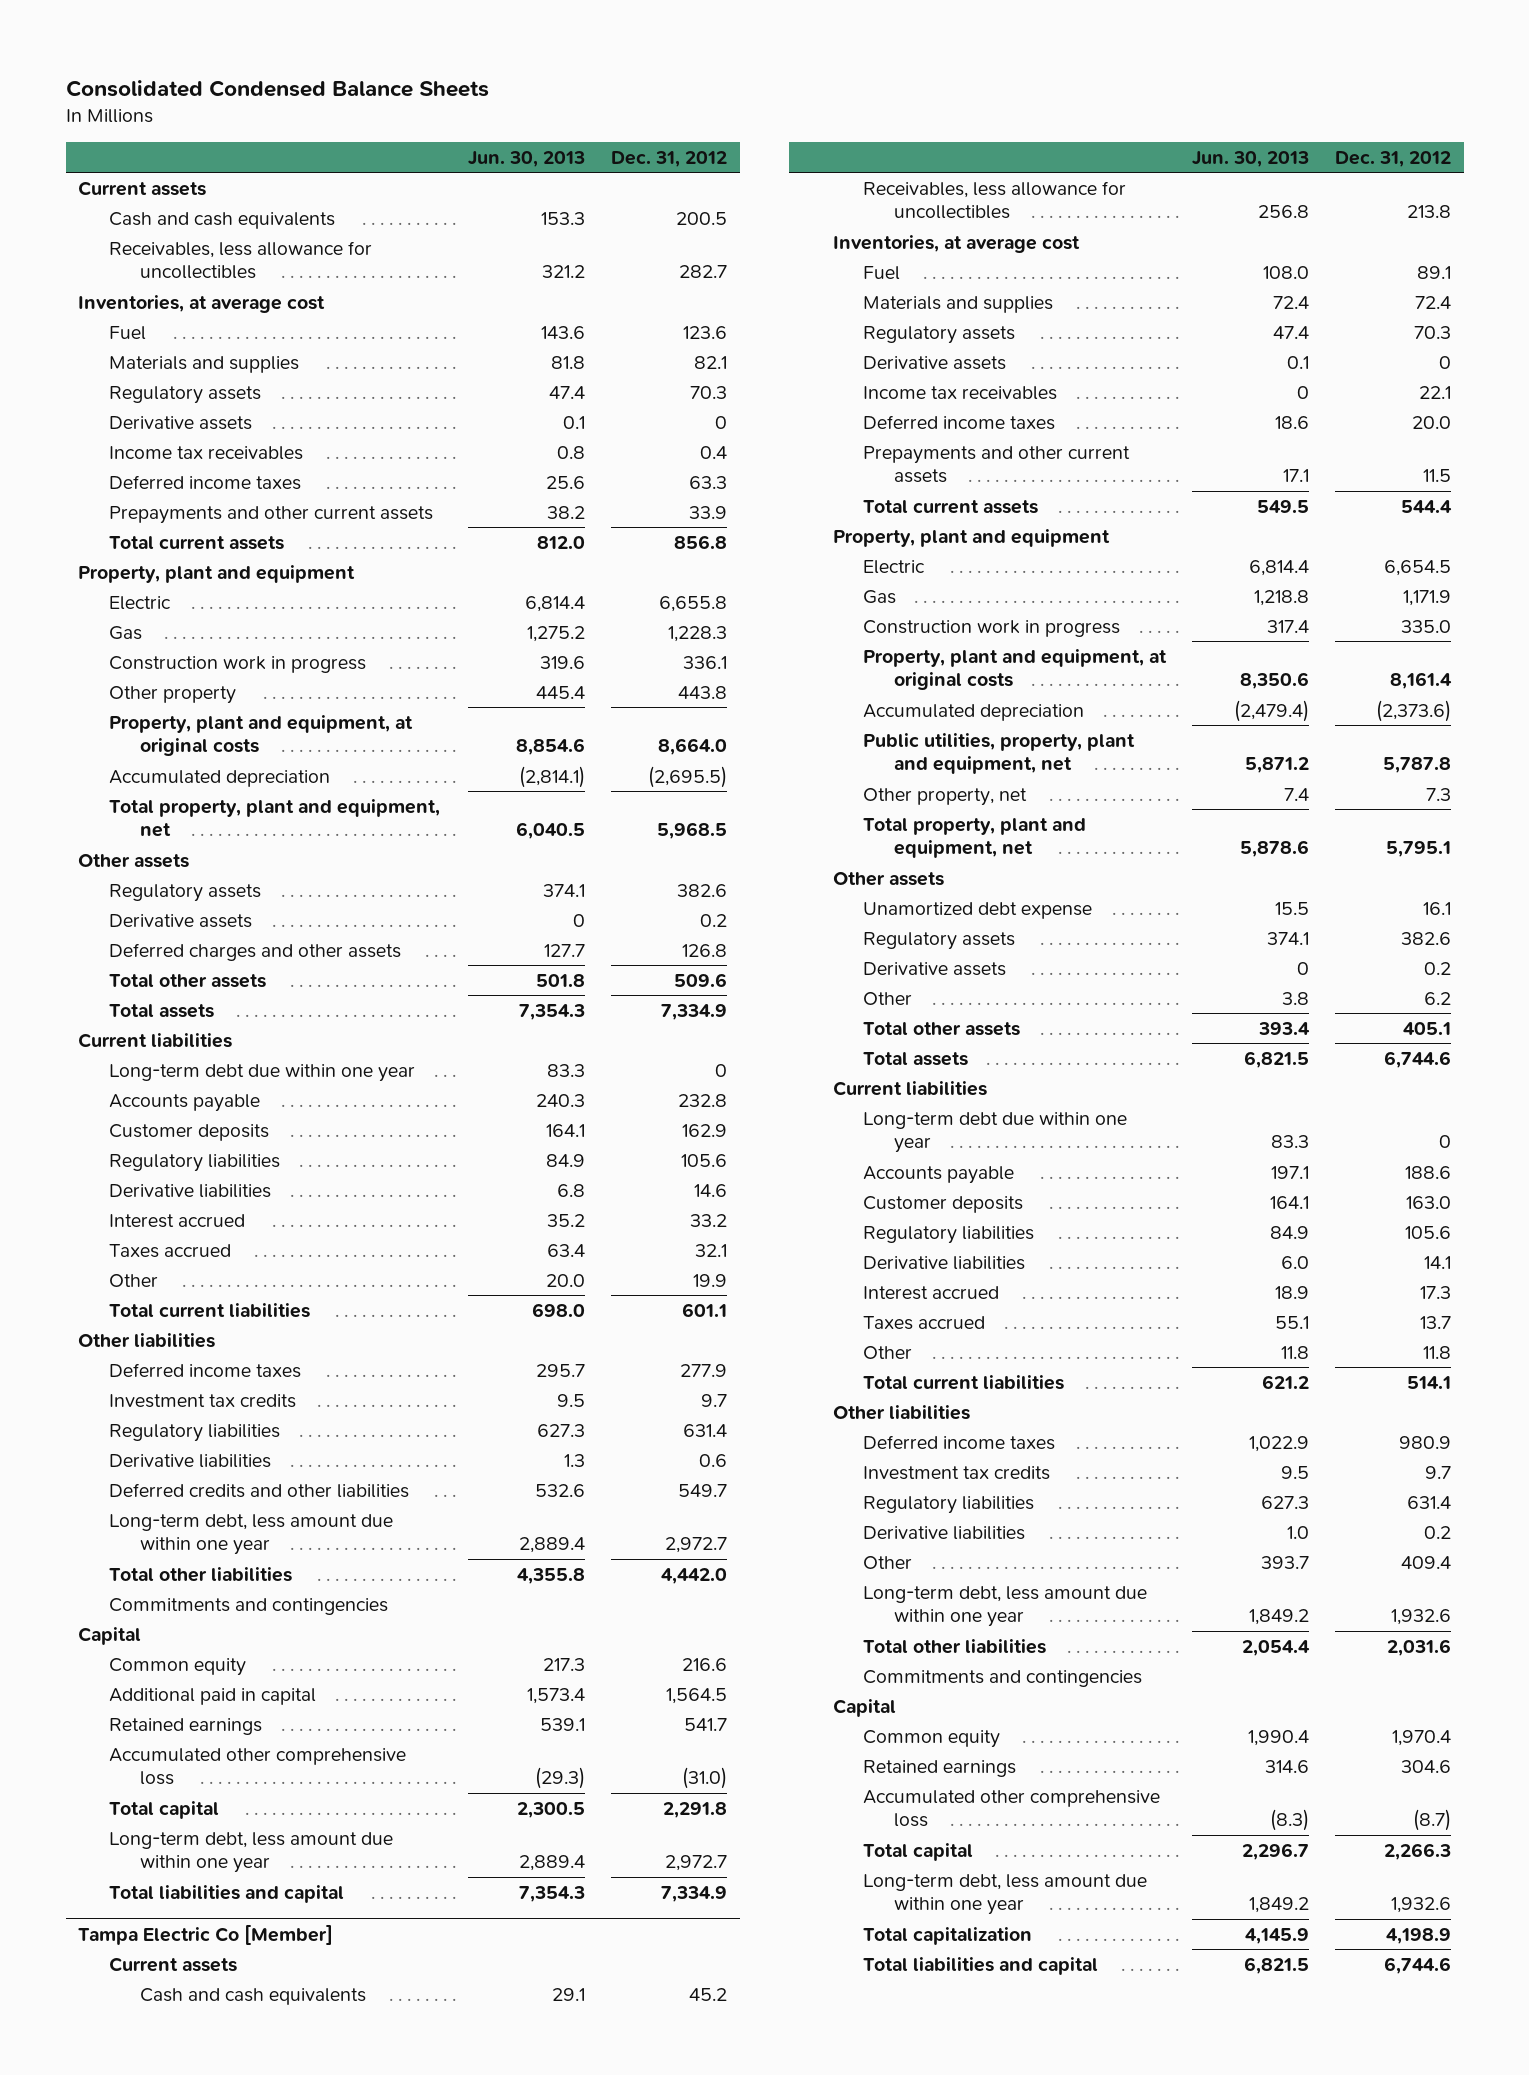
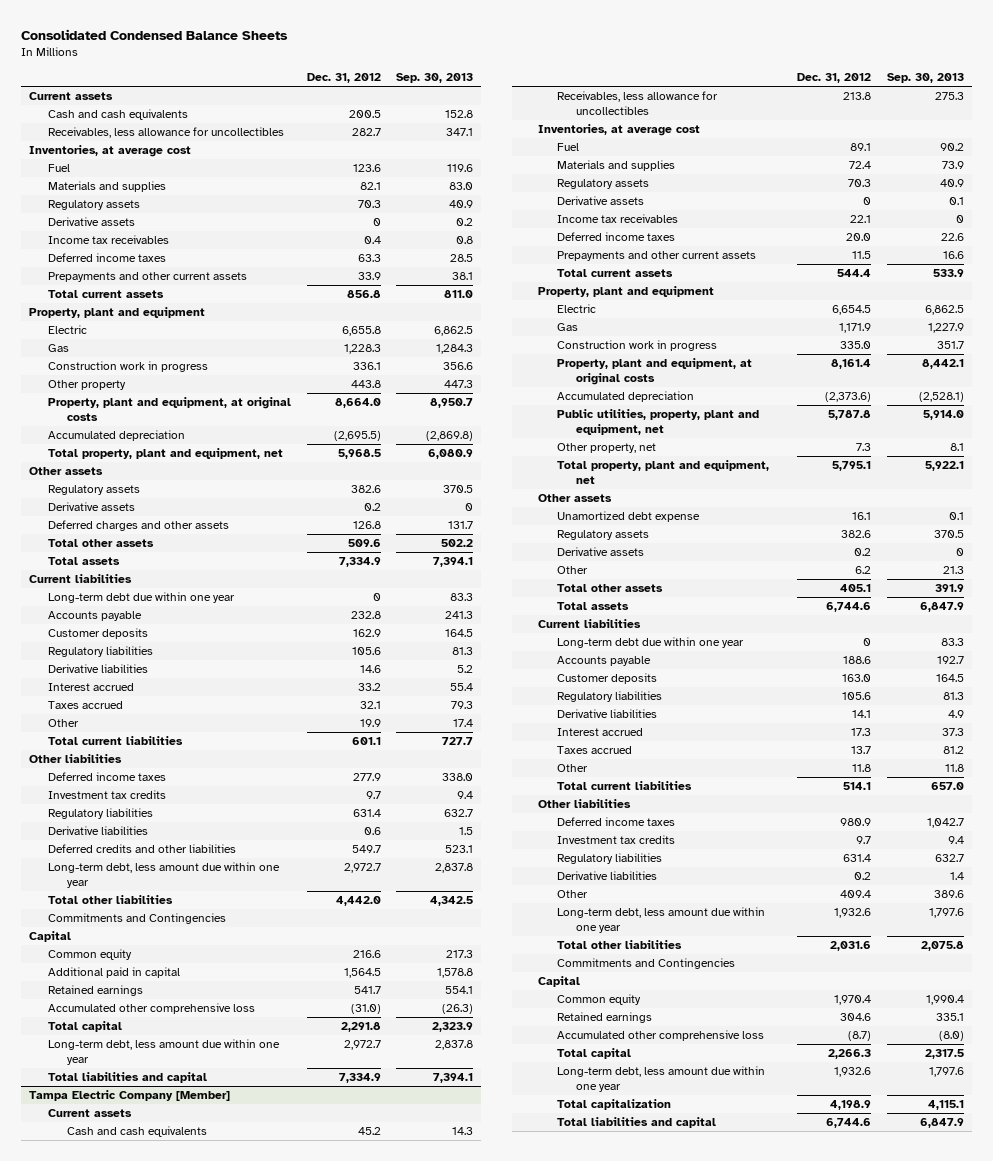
- | Jun. 30, 2013 | Dec. 31, 2012
+ | Dec. 31, 2012 | Sep. 30, 2013
- Commitments and contingencies
+ Commitments and Contingencies
- Tampa Electric Co [Member]
+ Tampa Electric Company [Member]
- Commitments and contingencies
+ Commitments and Contingencies

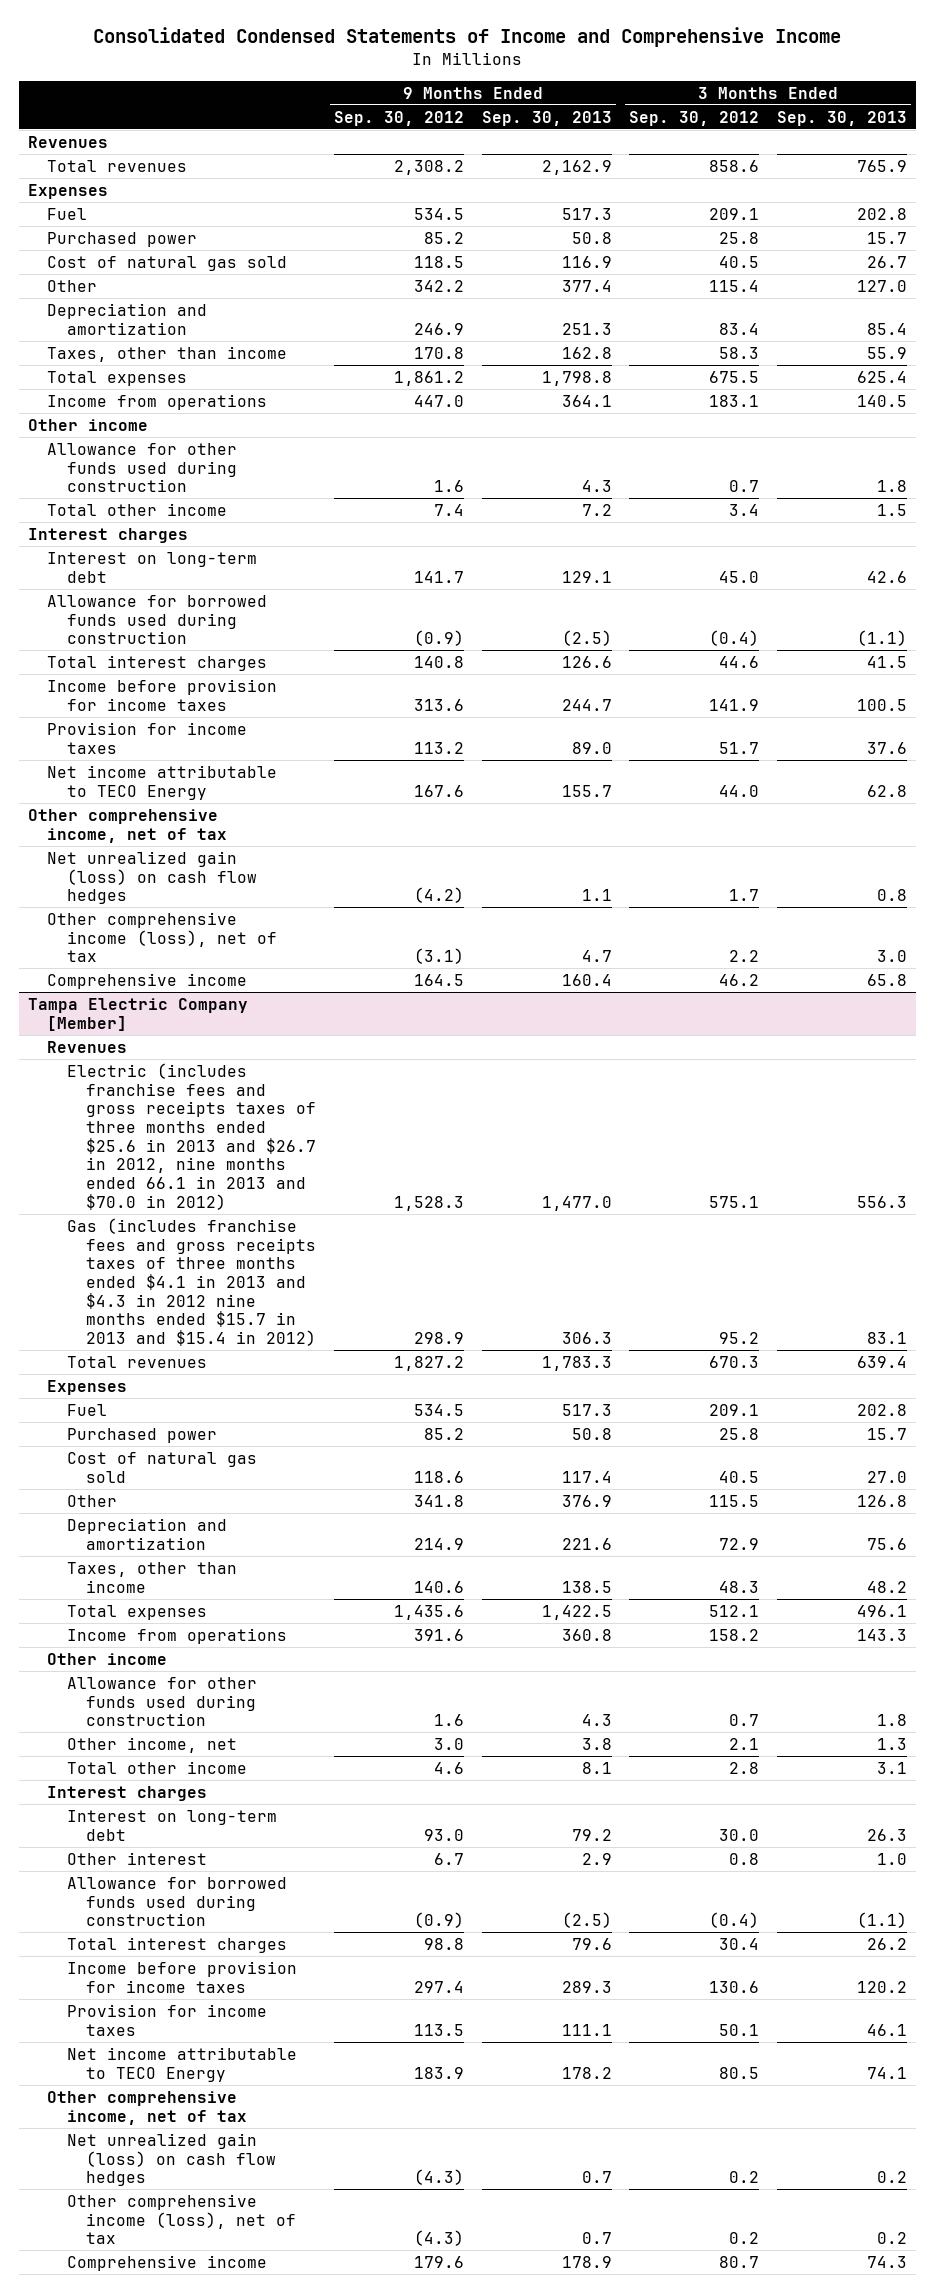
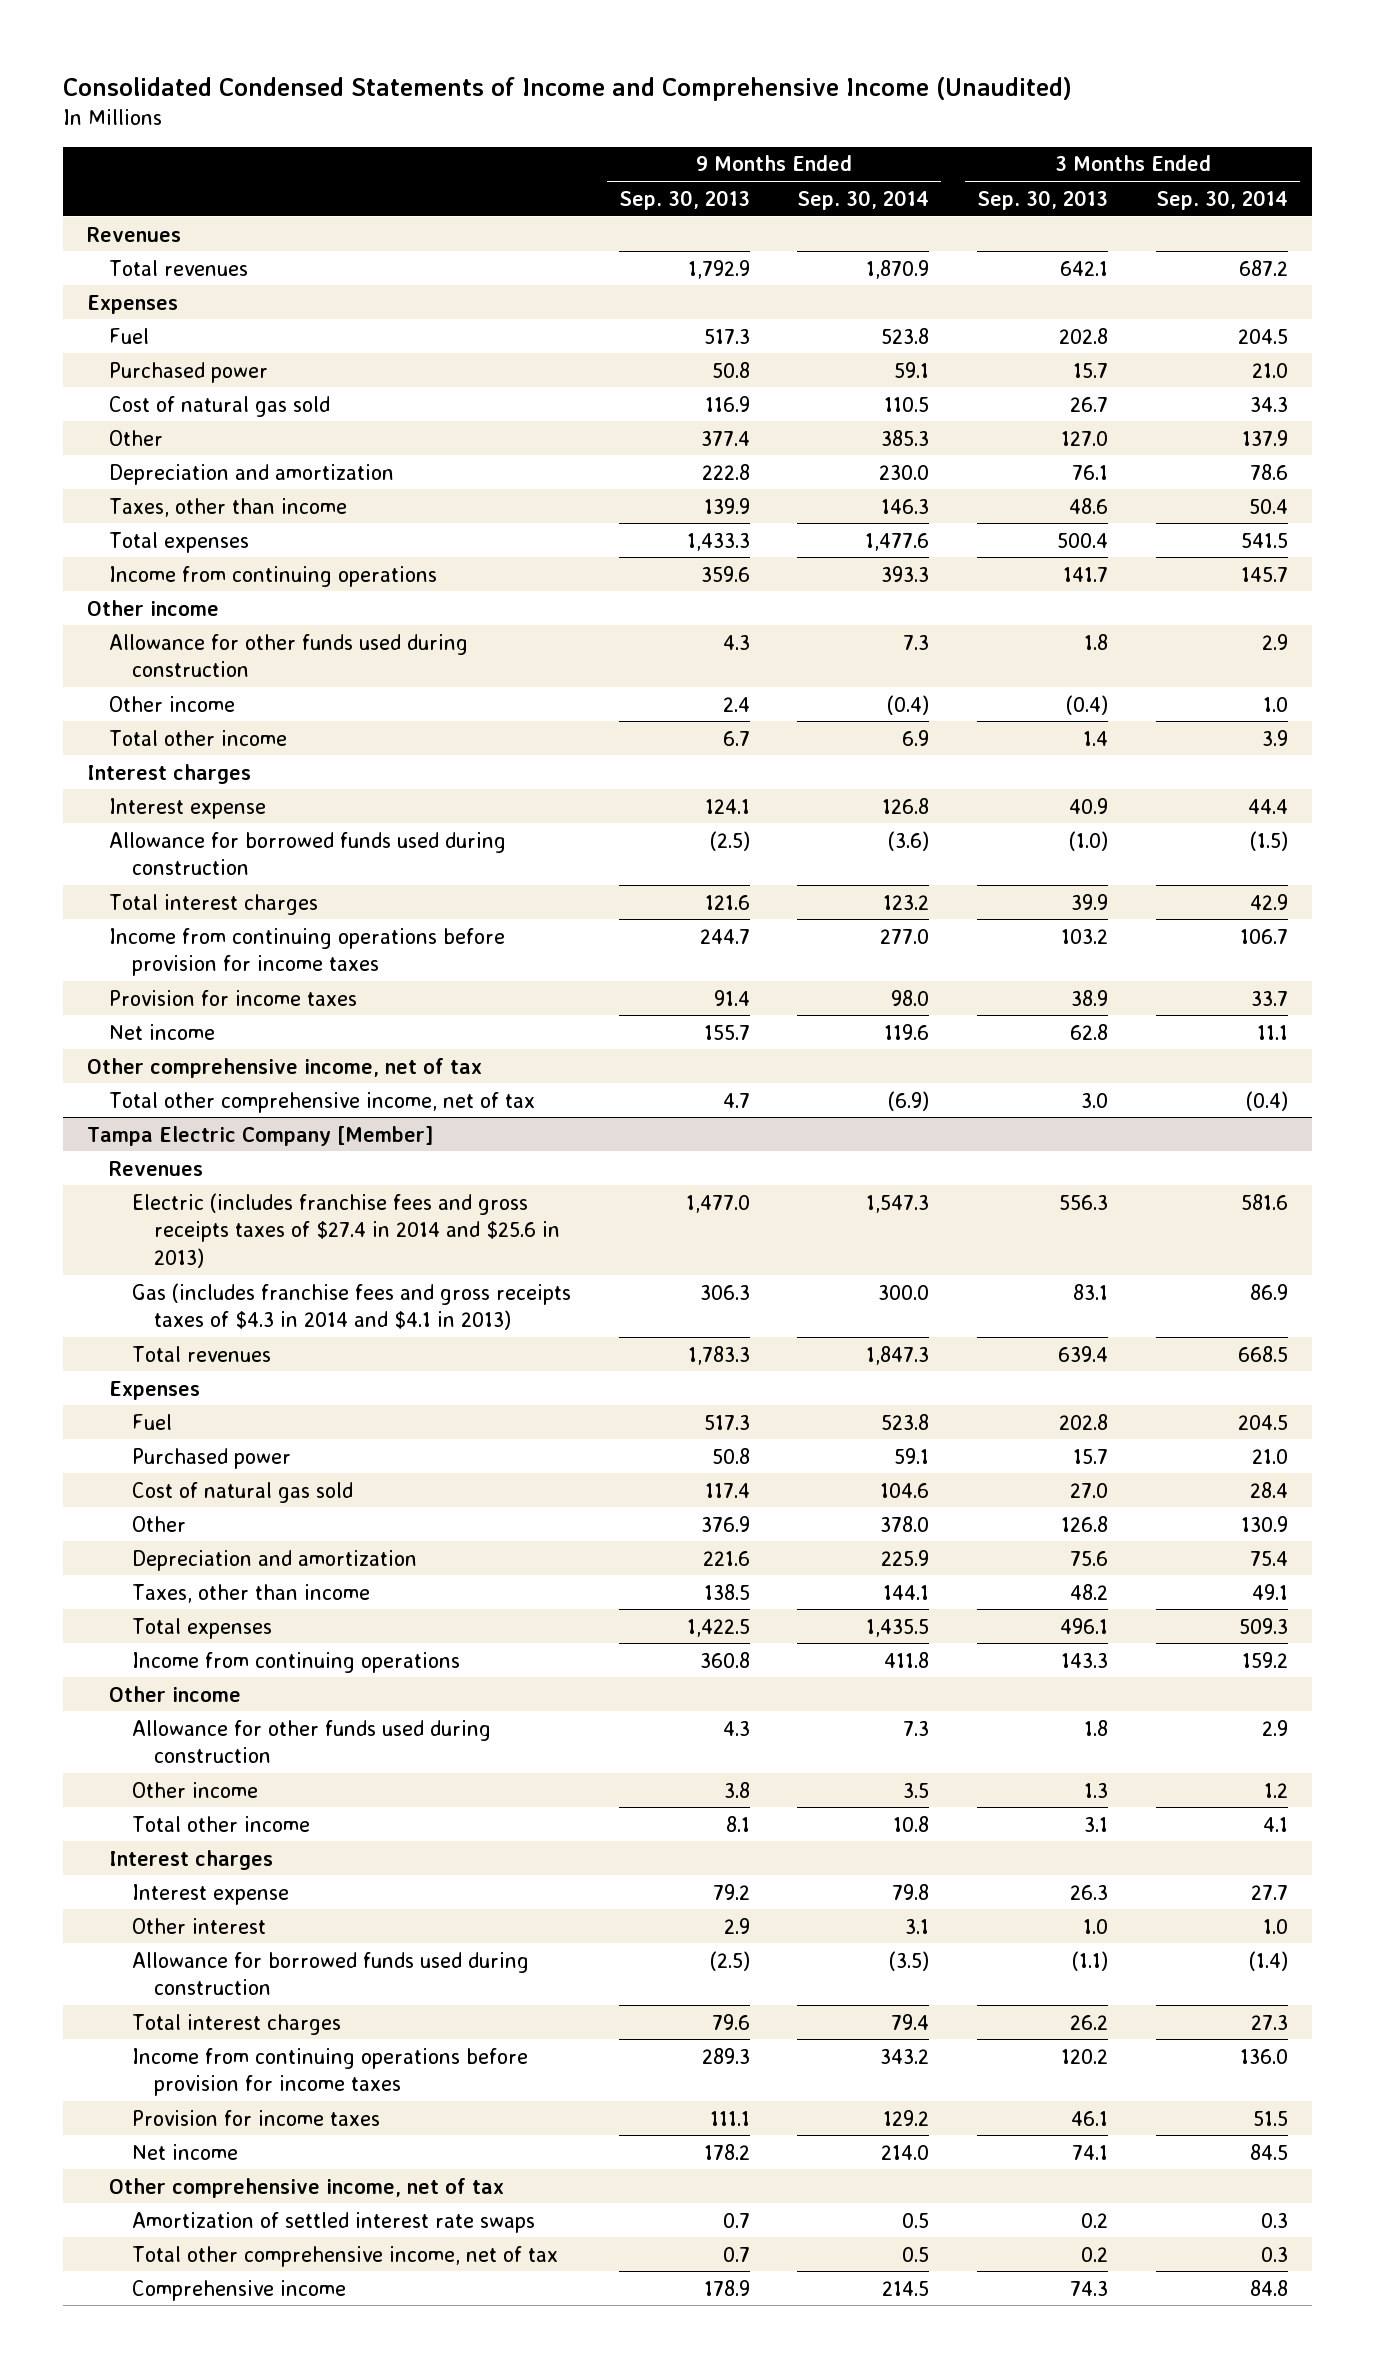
- Consolidated Condensed Statements of Income and Comprehensive Income
+ Consolidated Condensed Statements of Income and Comprehensive Income (Unaudited)
- | 9 Months Ended Sep. 30, 2012 | 9 Months Ended Sep. 30, 2013 | 3 Months Ended Sep. 30, 2012 | 3 Months Ended Sep. 30, 2013
+ | 9 Months Ended Sep. 30, 2013 | 9 Months Ended Sep. 30, 2014 | 3 Months Ended Sep. 30, 2013 | 3 Months Ended Sep. 30, 2014
- Total revenues | 2,308.2 | 2,162.9 | 858.6 | 765.9
+ Total revenues | 1,792.9 | 1,870.9 | 642.1 | 687.2
- Depreciation and amortization | 246.9 | 251.3 | 83.4 | 85.4
- Taxes, other than income | 170.8 | 162.8 | 58.3 | 55.9
- Total expenses | 1,861.2 | 1,798.8 | 675.5 | 625.4
- Income from operations | 447.0 | 364.1 | 183.1 | 140.5
+ Depreciation and amortization | 222.8 | 230.0 | 76.1 | 78.6
+ Taxes, other than income | 139.9 | 146.3 | 48.6 | 50.4
+ Total expenses | 1,433.3 | 1,477.6 | 500.4 | 541.5
+ Income from continuing operations | 359.6 | 393.3 | 141.7 | 145.7
- Total other income | 7.4 | 7.2 | 3.4 | 1.5
+ Other income | 2.4 | (0.4) | (0.4) | 1.0
+ Total other income | 6.7 | 6.9 | 1.4 | 3.9
- Interest on long-term debt | 141.7 | 129.1 | 45.0 | 42.6
- Allowance for borrowed funds used during construction | (0.9) | (2.5) | (0.4) | (1.1)
- Total interest charges | 140.8 | 126.6 | 44.6 | 41.5
- Income before provision for income taxes | 313.6 | 244.7 | 141.9 | 100.5
- Provision for income taxes | 113.2 | 89.0 | 51.7 | 37.6
- Net income attributable to TECO Energy | 167.6 | 155.7 | 44.0 | 62.8
+ Interest expense | 124.1 | 126.8 | 40.9 | 44.4
+ Allowance for borrowed funds used during construction | (2.5) | (3.6) | (1.0) | (1.5)
+ Total interest charges | 121.6 | 123.2 | 39.9 | 42.9
+ Income from continuing operations before provision for income taxes | 244.7 | 277.0 | 103.2 | 106.7
+ Provision for income taxes | 91.4 | 98.0 | 38.9 | 33.7
+ Net income | 155.7 | 119.6 | 62.8 | 11.1
- Net unrealized gain (loss) on cash flow hedges | (4.2) | 1.1 | 1.7 | 0.8
- Other comprehensive income (loss), net of tax | (3.1) | 4.7 | 2.2 | 3.0
- Comprehensive income | 164.5 | 160.4 | 46.2 | 65.8
+ Total other comprehensive income, net of tax | 4.7 | (6.9) | 3.0 | (0.4)
@ Tampa Electric Company [Member]
- Electric (includes franchise fees and gross receipts taxes of three months ended $25.6 in 2013 and $26.7 in 2012, nine months ended 66.1 in 2013 and $70.0 in 2012) | 1,528.3 | 1,477.0 | 575.1 | 556.3
- Gas (includes franchise fees and gross receipts taxes of three months ended $4.1 in 2013 and $4.3 in 2012 nine months ended $15.7 in 2013 and $15.4 in 2012) | 298.9 | 306.3 | 95.2 | 83.1
+ Electric (includes franchise fees and gross receipts taxes of $27.4 in 2014 and $25.6 in 2013) | 1,477.0 | 1,547.3 | 556.3 | 581.6
+ Gas (includes franchise fees and gross receipts taxes of $4.3 in 2014 and $4.1 in 2013) | 306.3 | 300.0 | 83.1 | 86.9
- Income from operations | 391.6 | 360.8 | 158.2 | 143.3
+ Income from continuing operations | 360.8 | 411.8 | 143.3 | 159.2
- Other income, net | 3.0 | 3.8 | 2.1 | 1.3
+ Other income | 3.8 | 3.5 | 1.3 | 1.2
- Interest on long-term debt | 93.0 | 79.2 | 30.0 | 26.3
+ Interest expense | 79.2 | 79.8 | 26.3 | 27.7
- Income before provision for income taxes | 297.4 | 289.3 | 130.6 | 120.2
+ Income from continuing operations before provision for income taxes | 289.3 | 343.2 | 120.2 | 136.0
- Net income attributable to TECO Energy | 183.9 | 178.2 | 80.5 | 74.1
+ Net income | 178.2 | 214.0 | 74.1 | 84.5
- Net unrealized gain (loss) on cash flow hedges | (4.3) | 0.7 | 0.2 | 0.2
- Other comprehensive income (loss), net of tax | (4.3) | 0.7 | 0.2 | 0.2
+ Amortization of settled interest rate swaps | 0.7 | 0.5 | 0.2 | 0.3
+ Total other comprehensive income, net of tax | 0.7 | 0.5 | 0.2 | 0.3

